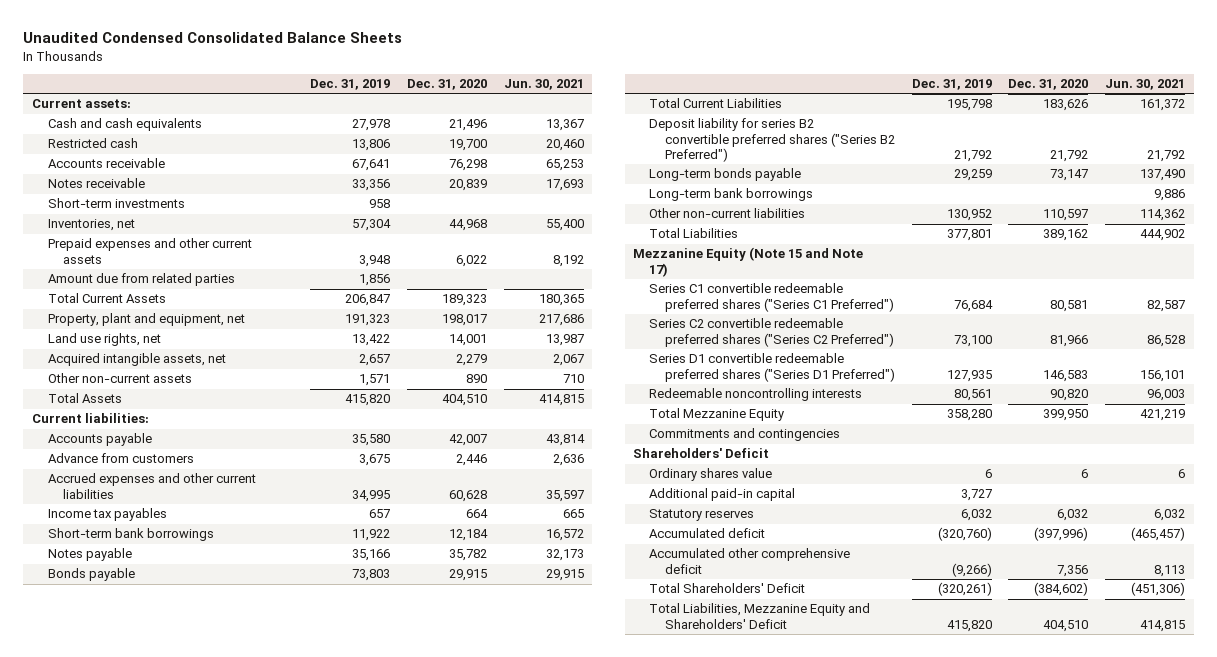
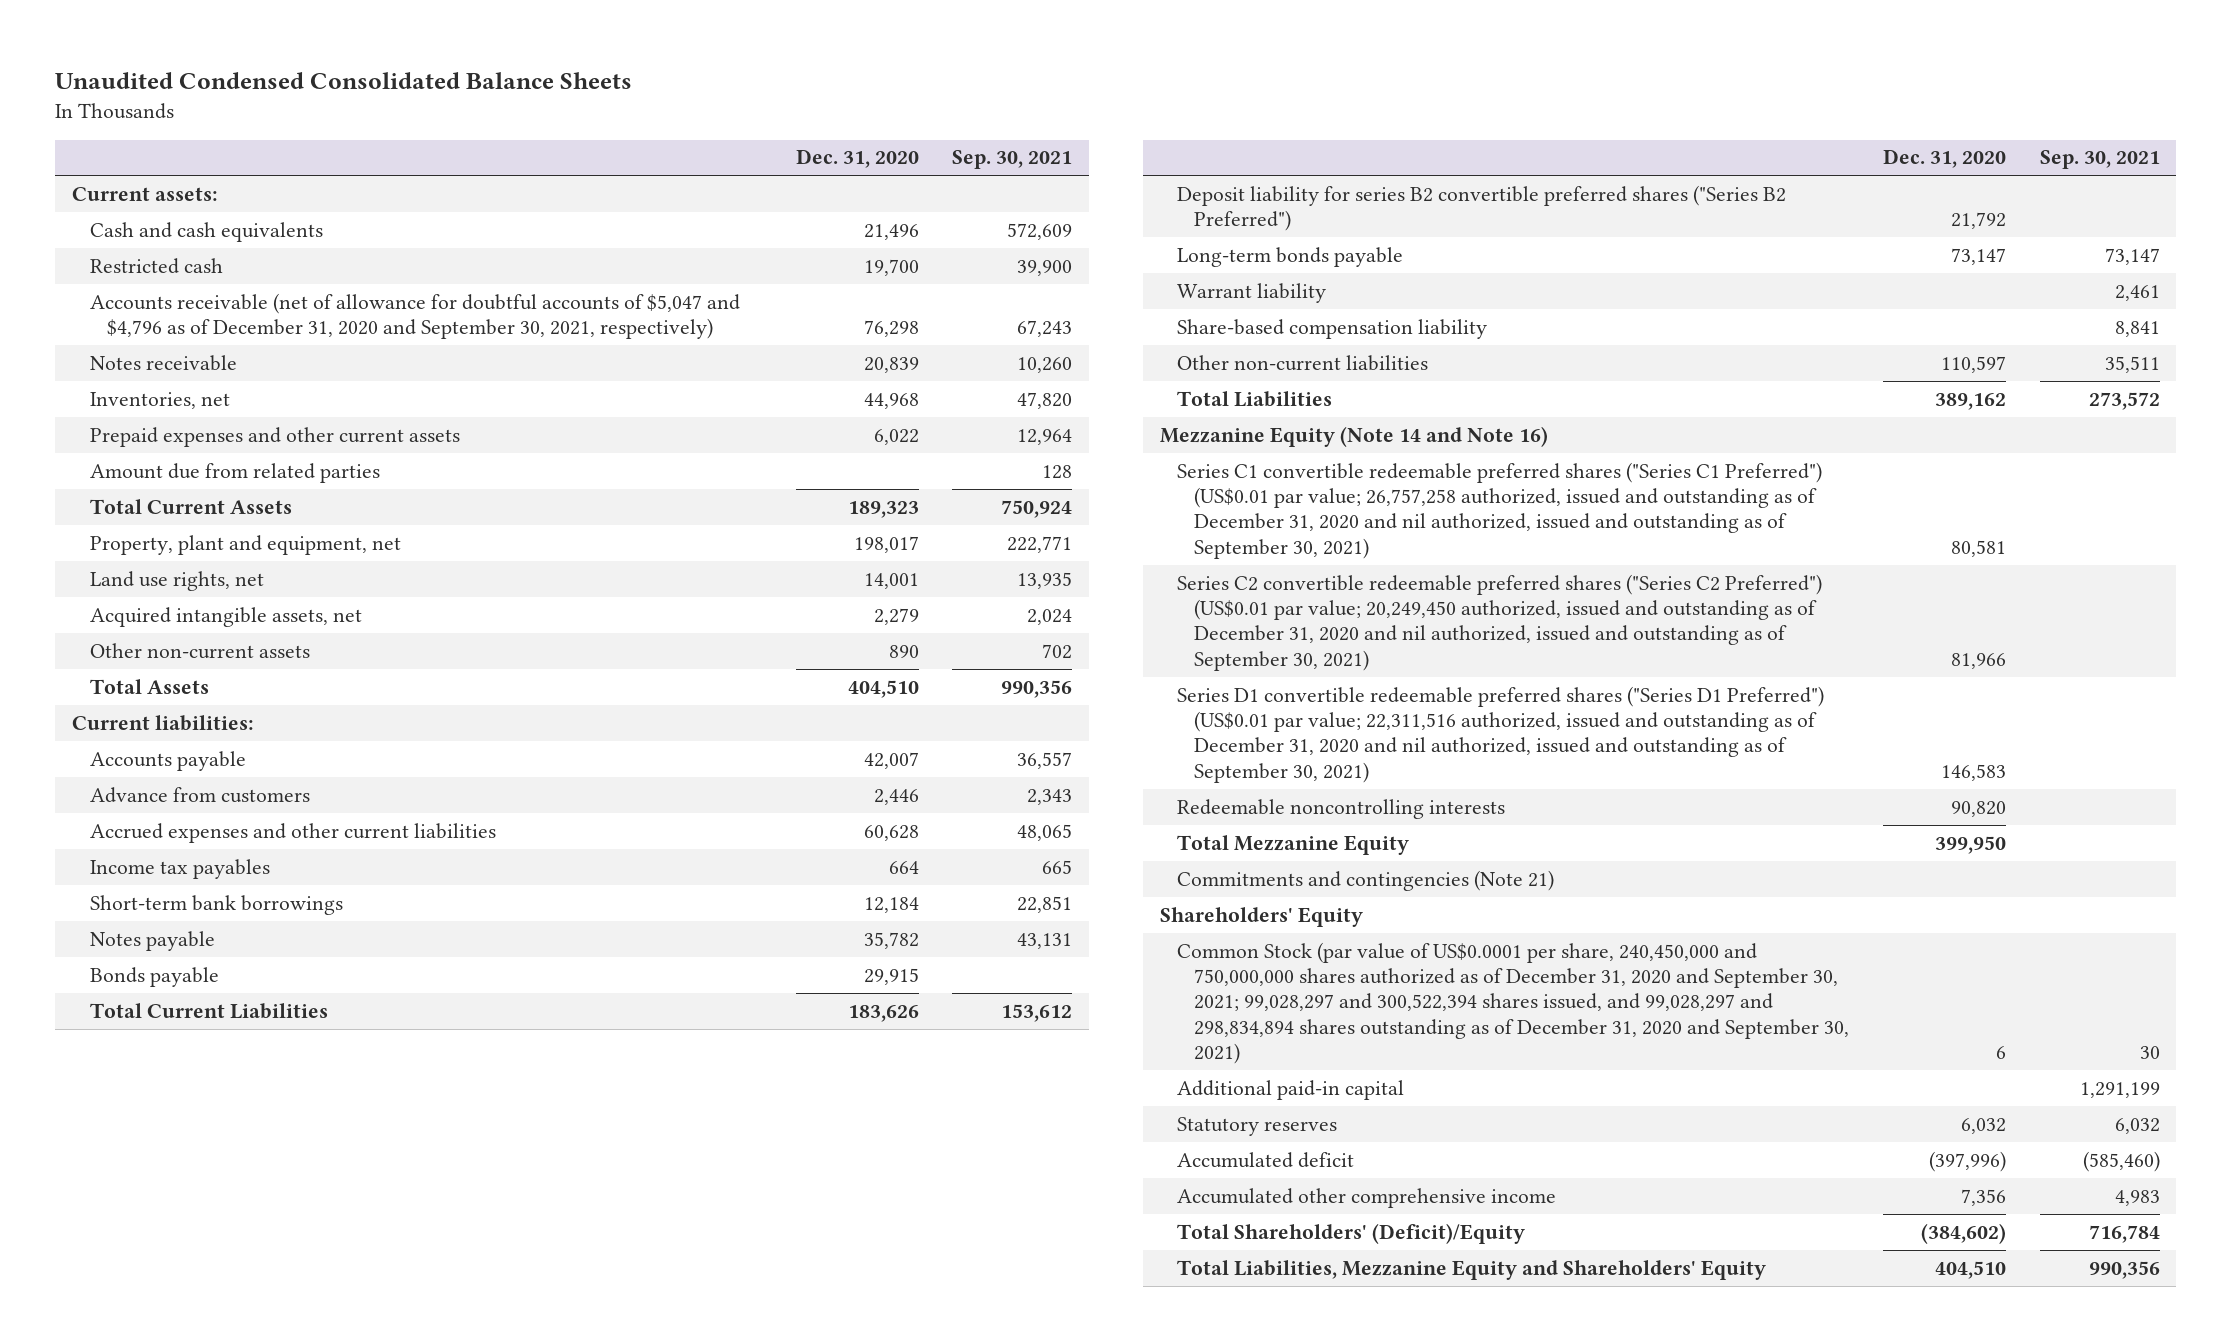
- | Dec. 31, 2019 | Dec. 31, 2020 | Jun. 30, 2021
+ | Dec. 31, 2020 | Sep. 30, 2021
- Accounts receivable | 67,641 | 76,298 | 65,253
+ Accounts receivable (net of allowance for doubtful accounts of $5,047 and $4,796 as of December 31, 2020 and September 30, 2021, respectively) | 76,298 | 67,243
- Short-term investments | 958 | |
- Long-term bank borrowings | | | 9,886
+ Warrant liability | | 2,461
+ Share-based compensation liability | | 8,841
- Mezzanine Equity (Note 15 and Note 17)
- Series C1 convertible redeemable preferred shares ("Series C1 Preferred") | 76,684 | 80,581 | 82,587
- Series C2 convertible redeemable preferred shares ("Series C2 Preferred") | 73,100 | 81,966 | 86,528
- Series D1 convertible redeemable preferred shares ("Series D1 Preferred") | 127,935 | 146,583 | 156,101
+ Mezzanine Equity (Note 14 and Note 16)
+ Series C1 convertible redeemable preferred shares ("Series C1 Preferred") (US$0.01 par value; 26,757,258 authorized, issued and outstanding as of December 31, 2020 and nil authorized, issued and outstanding as of September 30, 2021) | 80,581 |
+ Series C2 convertible redeemable preferred shares ("Series C2 Preferred") (US$0.01 par value; 20,249,450 authorized, issued and outstanding as of December 31, 2020 and nil authorized, issued and outstanding as of September 30, 2021) | 81,966 |
+ Series D1 convertible redeemable preferred shares ("Series D1 Preferred") (US$0.01 par value; 22,311,516 authorized, issued and outstanding as of December 31, 2020 and nil authorized, issued and outstanding as of September 30, 2021) | 146,583 |
- Commitments and contingencies
- Shareholders' Deficit
- Ordinary shares value | 6 | 6 | 6
+ Commitments and contingencies (Note 21)
+ Shareholders' Equity
+ Common Stock (par value of US$0.0001 per share, 240,450,000 and 750,000,000 shares authorized as of December 31, 2020 and September 30, 2021; 99,028,297 and 300,522,394 shares issued, and 99,028,297 and 298,834,894 shares outstanding as of December 31, 2020 and September 30, 2021) | 6 | 30
- Accumulated other comprehensive deficit | (9,266) | 7,356 | 8,113
- Total Shareholders' Deficit | (320,261) | (384,602) | (451,306)
- Total Liabilities, Mezzanine Equity and Shareholders' Deficit | 415,820 | 404,510 | 414,815
+ Accumulated other comprehensive income | 7,356 | 4,983
+ Total Shareholders' (Deficit)/Equity | (384,602) | 716,784
+ Total Liabilities, Mezzanine Equity and Shareholders' Equity | 404,510 | 990,356

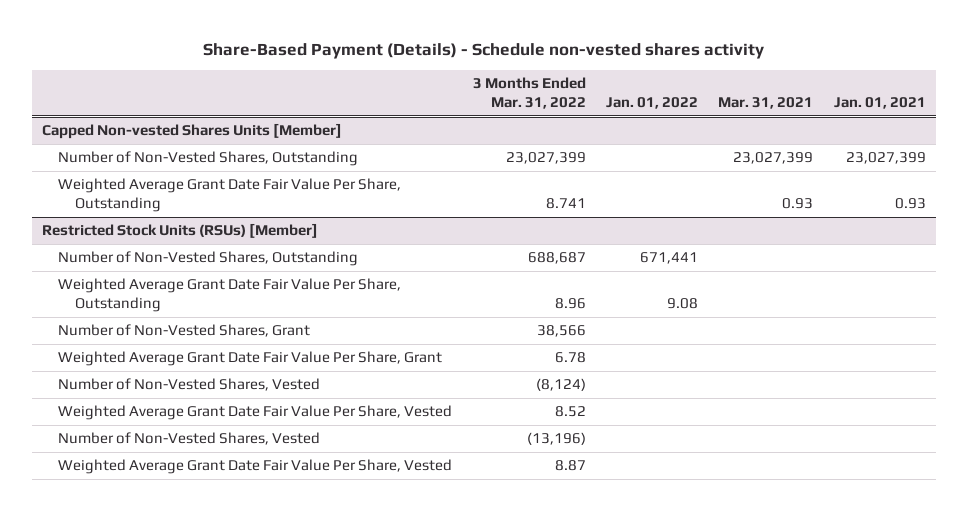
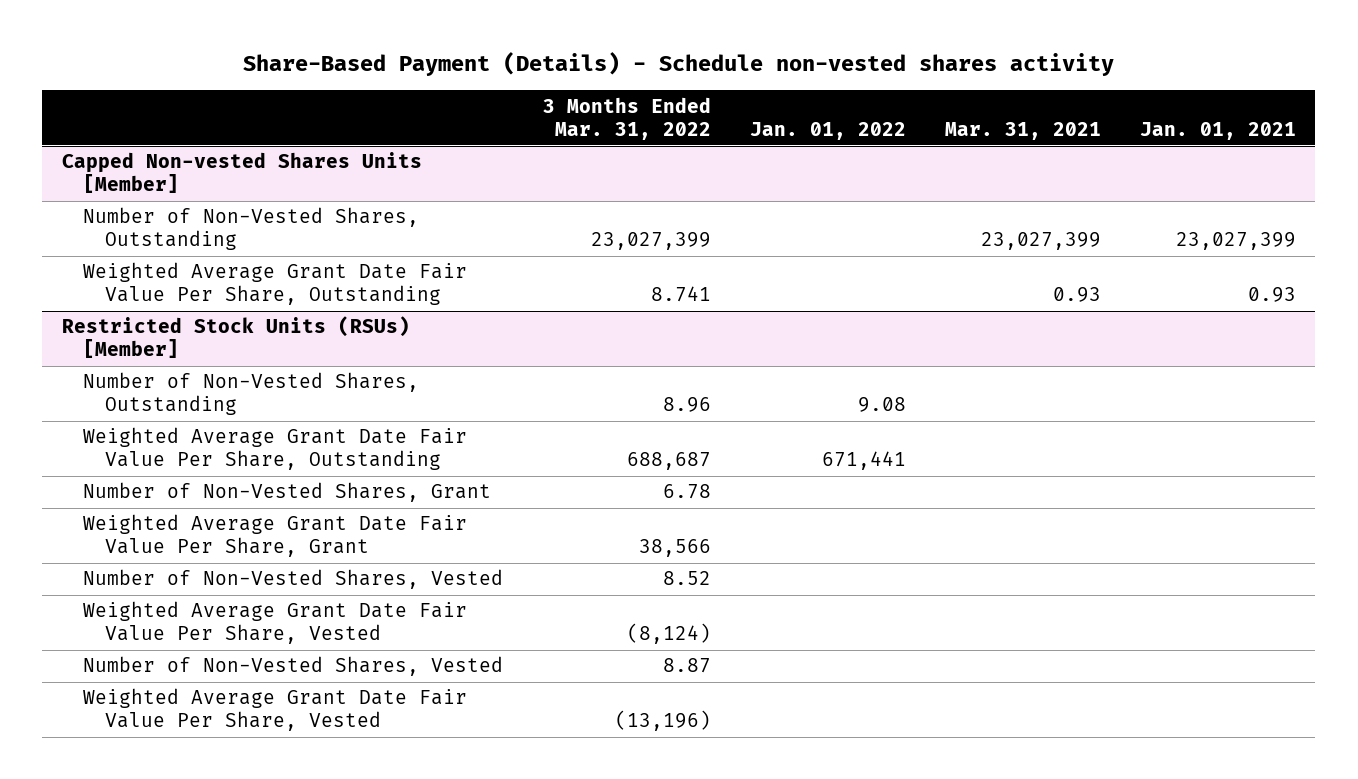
@ Restricted Stock Units (RSUs) [Member]
- Number of Non-Vested Shares, Outstanding | 688,687 | 671,441 | |
- Weighted Average Grant Date Fair Value Per Share, Outstanding | 8.96 | 9.08 | |
- Number of Non-Vested Shares, Grant | 38,566 | | |
- Weighted Average Grant Date Fair Value Per Share, Grant | 6.78 | | |
- Number of Non-Vested Shares, Vested | (8,124) | | |
- Weighted Average Grant Date Fair Value Per Share, Vested | 8.52 | | |
- Number of Non-Vested Shares, Vested | (13,196) | | |
- Weighted Average Grant Date Fair Value Per Share, Vested | 8.87 | | |
+ Number of Non-Vested Shares, Outstanding | 8.96 | 9.08 | |
+ Weighted Average Grant Date Fair Value Per Share, Outstanding | 688,687 | 671,441 | |
+ Number of Non-Vested Shares, Grant | 6.78 | | |
+ Weighted Average Grant Date Fair Value Per Share, Grant | 38,566 | | |
+ Number of Non-Vested Shares, Vested | 8.52 | | |
+ Weighted Average Grant Date Fair Value Per Share, Vested | (8,124) | | |
+ Number of Non-Vested Shares, Vested | 8.87 | | |
+ Weighted Average Grant Date Fair Value Per Share, Vested | (13,196) | | |

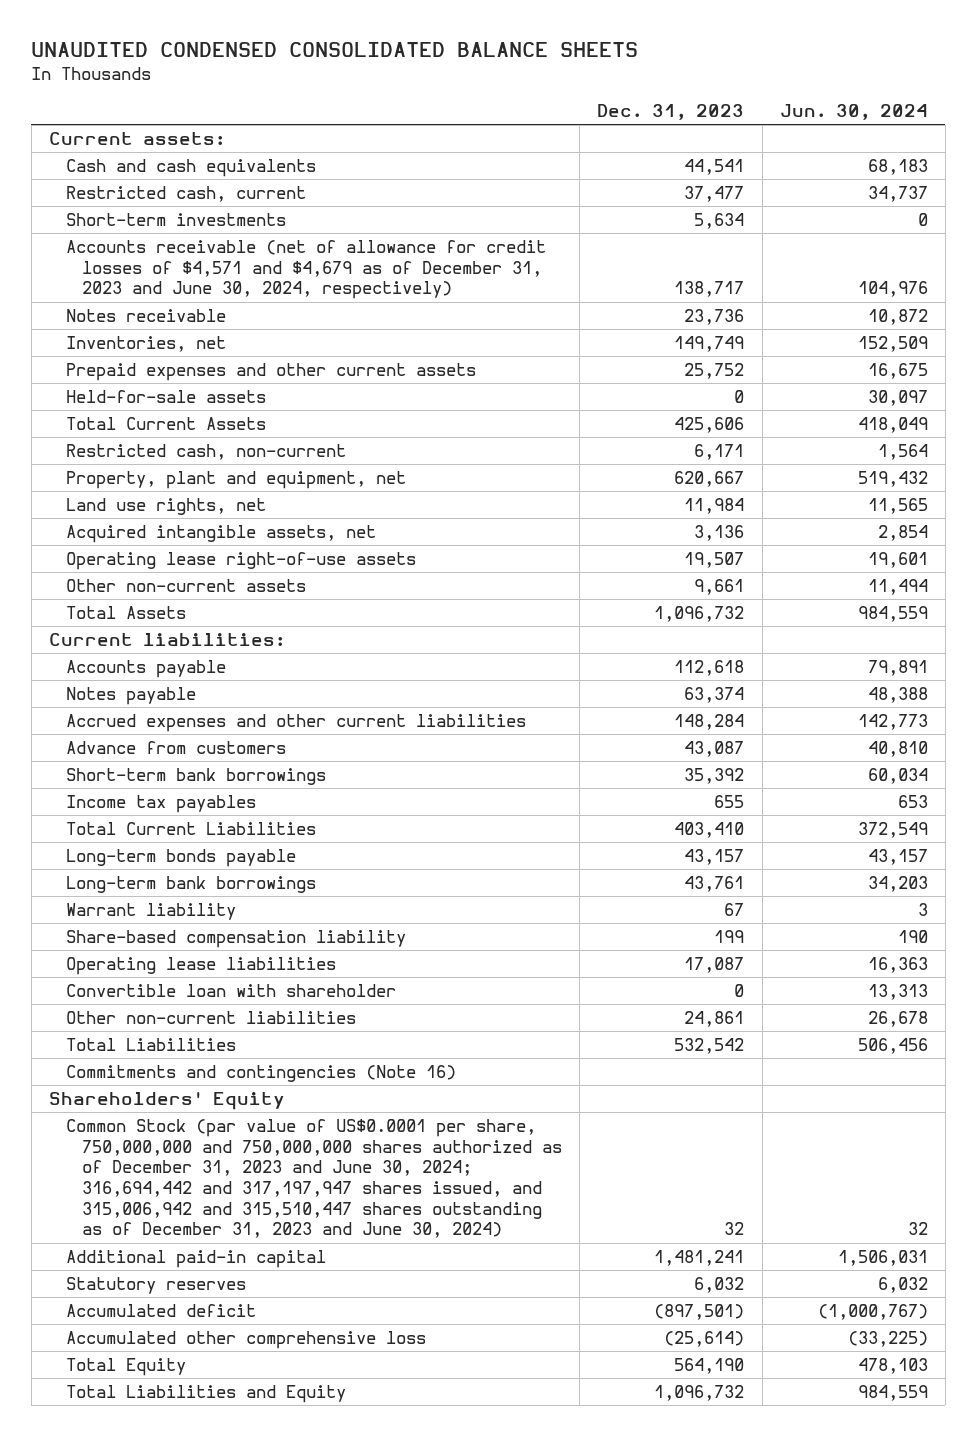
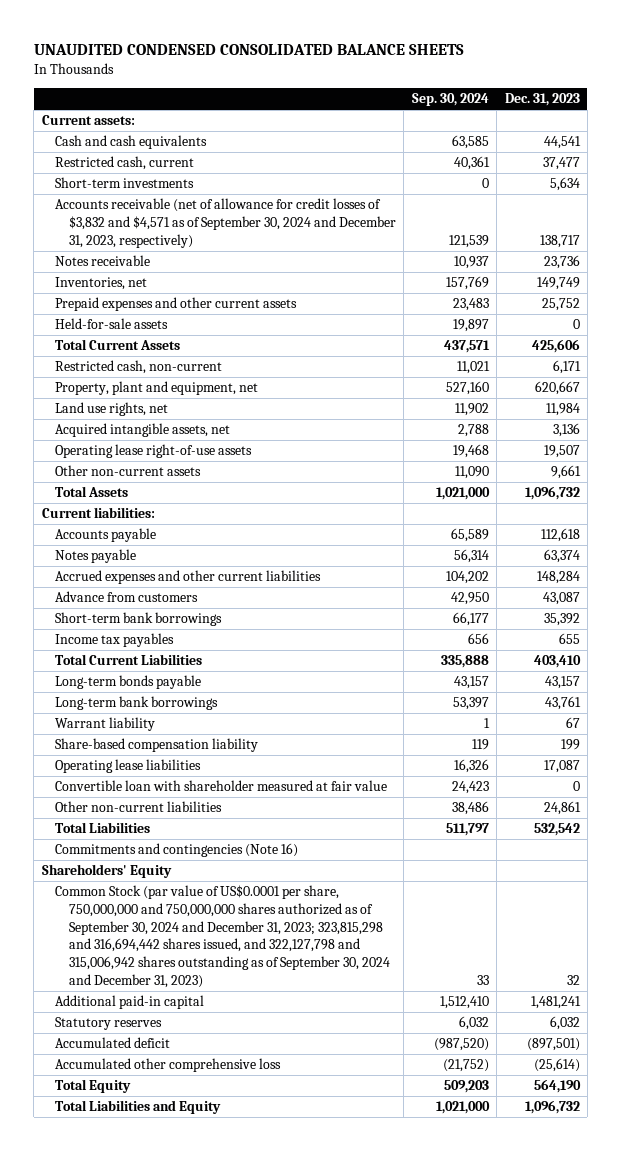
- | Dec. 31, 2023 | Jun. 30, 2024
+ | Sep. 30, 2024 | Dec. 31, 2023
- Accounts receivable (net of allowance for credit losses of $4,571 and $4,679 as of December 31, 2023 and June 30, 2024, respectively) | 138,717 | 104,976
+ Accounts receivable (net of allowance for credit losses of $3,832 and $4,571 as of September 30, 2024 and December 31, 2023, respectively) | 121,539 | 138,717
- Convertible loan with shareholder | 0 | 13,313
+ Convertible loan with shareholder measured at fair value | 24,423 | 0
- Common Stock (par value of US$0.0001 per share, 750,000,000 and 750,000,000 shares authorized as of December 31, 2023 and June 30, 2024; 316,694,442 and 317,197,947 shares issued, and 315,006,942 and 315,510,447 shares outstanding as of December 31, 2023 and June 30, 2024) | 32 | 32
+ Common Stock (par value of US$0.0001 per share, 750,000,000 and 750,000,000 shares authorized as of September 30, 2024 and December 31, 2023; 323,815,298 and 316,694,442 shares issued, and 322,127,798 and 315,006,942 shares outstanding as of September 30, 2024 and December 31, 2023) | 33 | 32

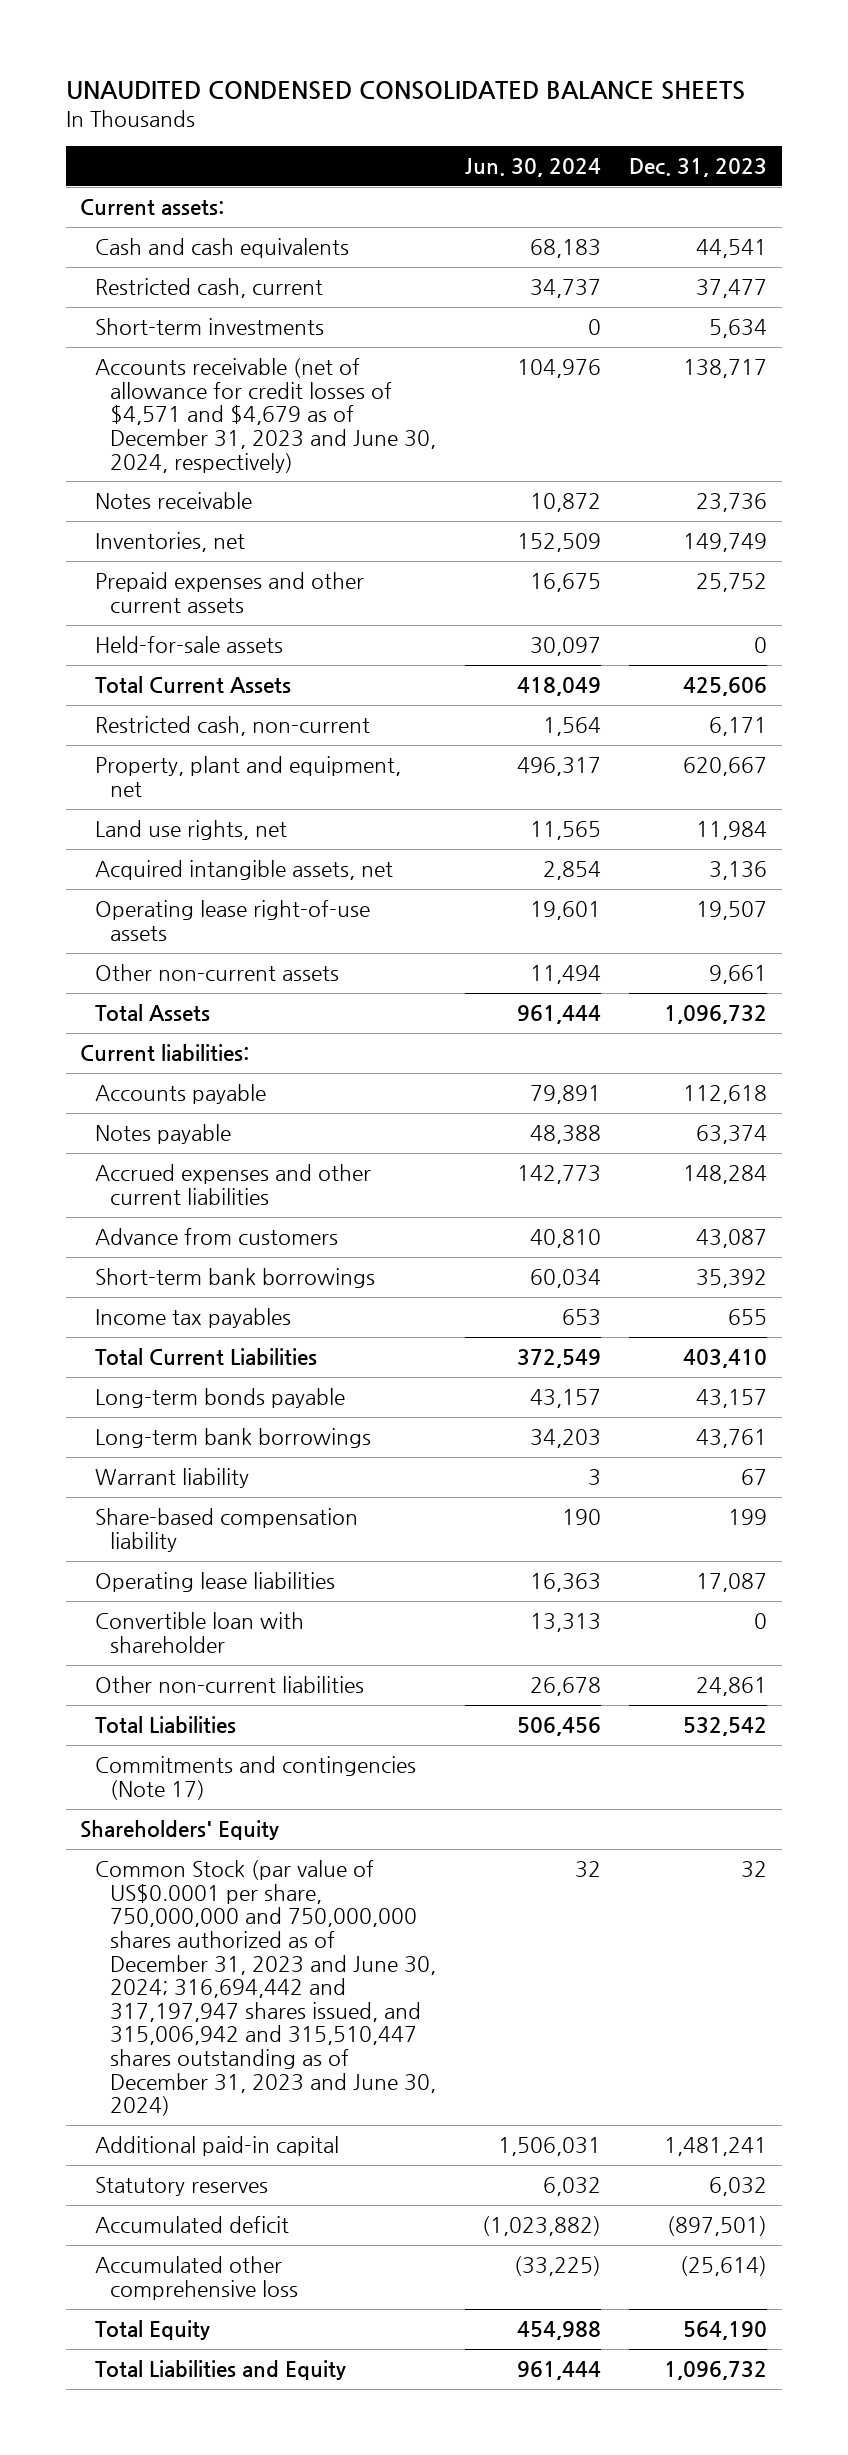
- | Sep. 30, 2024 | Dec. 31, 2023
+ | Jun. 30, 2024 | Dec. 31, 2023
- Accounts receivable (net of allowance for credit losses of $3,832 and $4,571 as of September 30, 2024 and December 31, 2023, respectively) | 121,539 | 138,717
+ Accounts receivable (net of allowance for credit losses of $4,571 and $4,679 as of December 31, 2023 and June 30, 2024, respectively) | 104,976 | 138,717
- Convertible loan with shareholder measured at fair value | 24,423 | 0
+ Convertible loan with shareholder | 13,313 | 0
- Commitments and contingencies (Note 16)
+ Commitments and contingencies (Note 17)
- Common Stock (par value of US$0.0001 per share, 750,000,000 and 750,000,000 shares authorized as of September 30, 2024 and December 31, 2023; 323,815,298 and 316,694,442 shares issued, and 322,127,798 and 315,006,942 shares outstanding as of September 30, 2024 and December 31, 2023) | 33 | 32
+ Common Stock (par value of US$0.0001 per share, 750,000,000 and 750,000,000 shares authorized as of December 31, 2023 and June 30, 2024; 316,694,442 and 317,197,947 shares issued, and 315,006,942 and 315,510,447 shares outstanding as of December 31, 2023 and June 30, 2024) | 32 | 32

